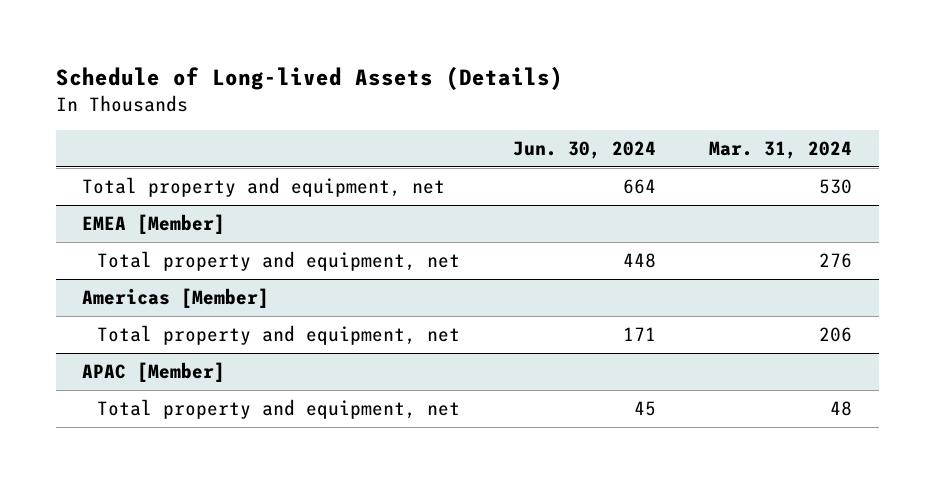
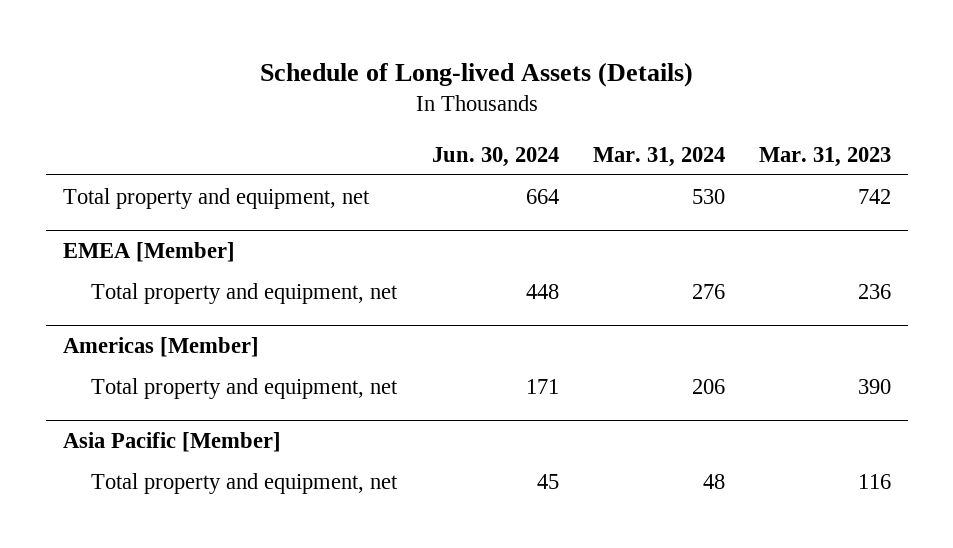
- | Jun. 30, 2024 | Mar. 31, 2024
+ | Jun. 30, 2024 | Mar. 31, 2024 | Mar. 31, 2023
- APAC [Member]
+ Asia Pacific [Member]

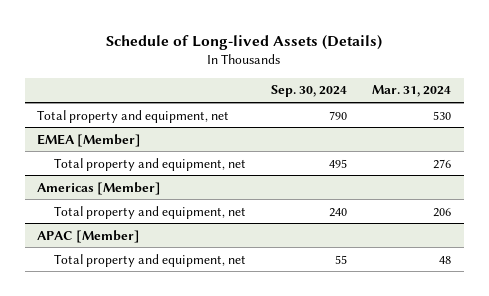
- | Jun. 30, 2024 | Mar. 31, 2024 | Mar. 31, 2023
+ | Sep. 30, 2024 | Mar. 31, 2024
- Asia Pacific [Member]
+ APAC [Member]

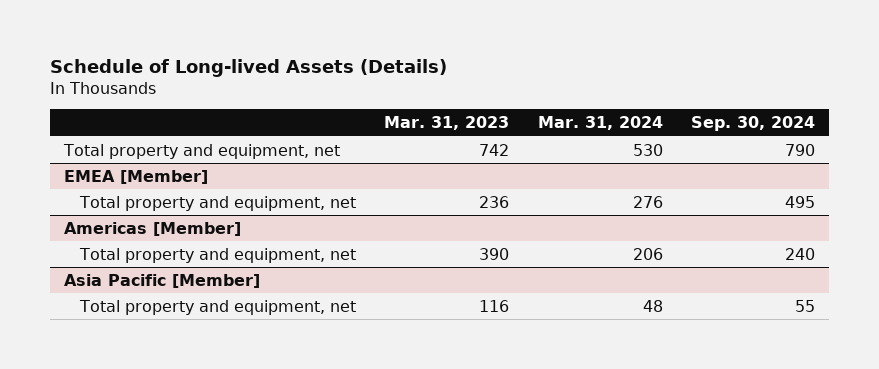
- | Sep. 30, 2024 | Mar. 31, 2024
+ | Mar. 31, 2023 | Mar. 31, 2024 | Sep. 30, 2024
- APAC [Member]
+ Asia Pacific [Member]

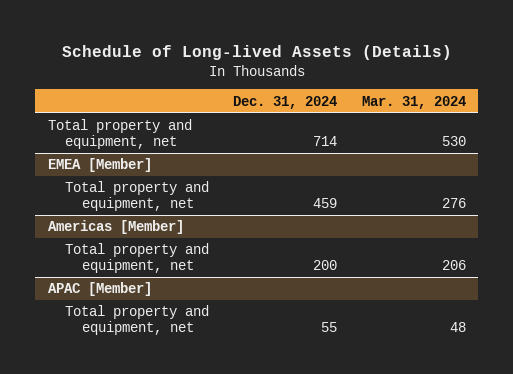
- | Mar. 31, 2023 | Mar. 31, 2024 | Sep. 30, 2024
+ | Dec. 31, 2024 | Mar. 31, 2024
- Asia Pacific [Member]
+ APAC [Member]

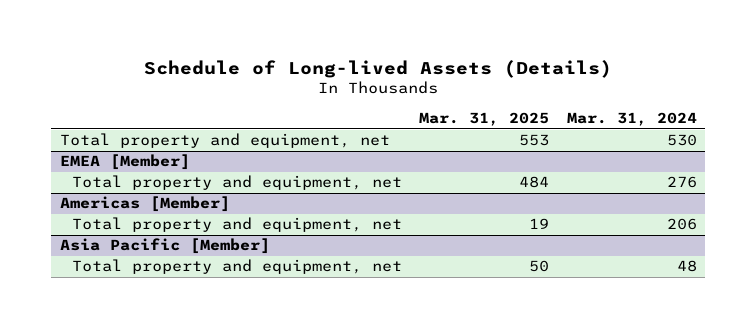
- | Dec. 31, 2024 | Mar. 31, 2024
+ | Mar. 31, 2025 | Mar. 31, 2024
- APAC [Member]
+ Asia Pacific [Member]

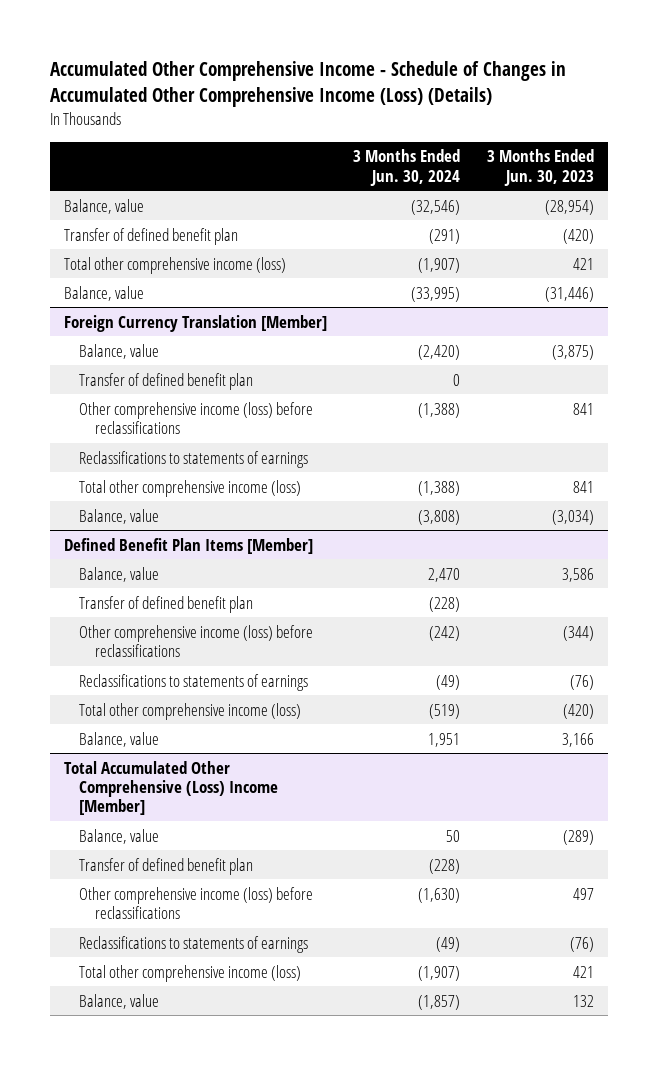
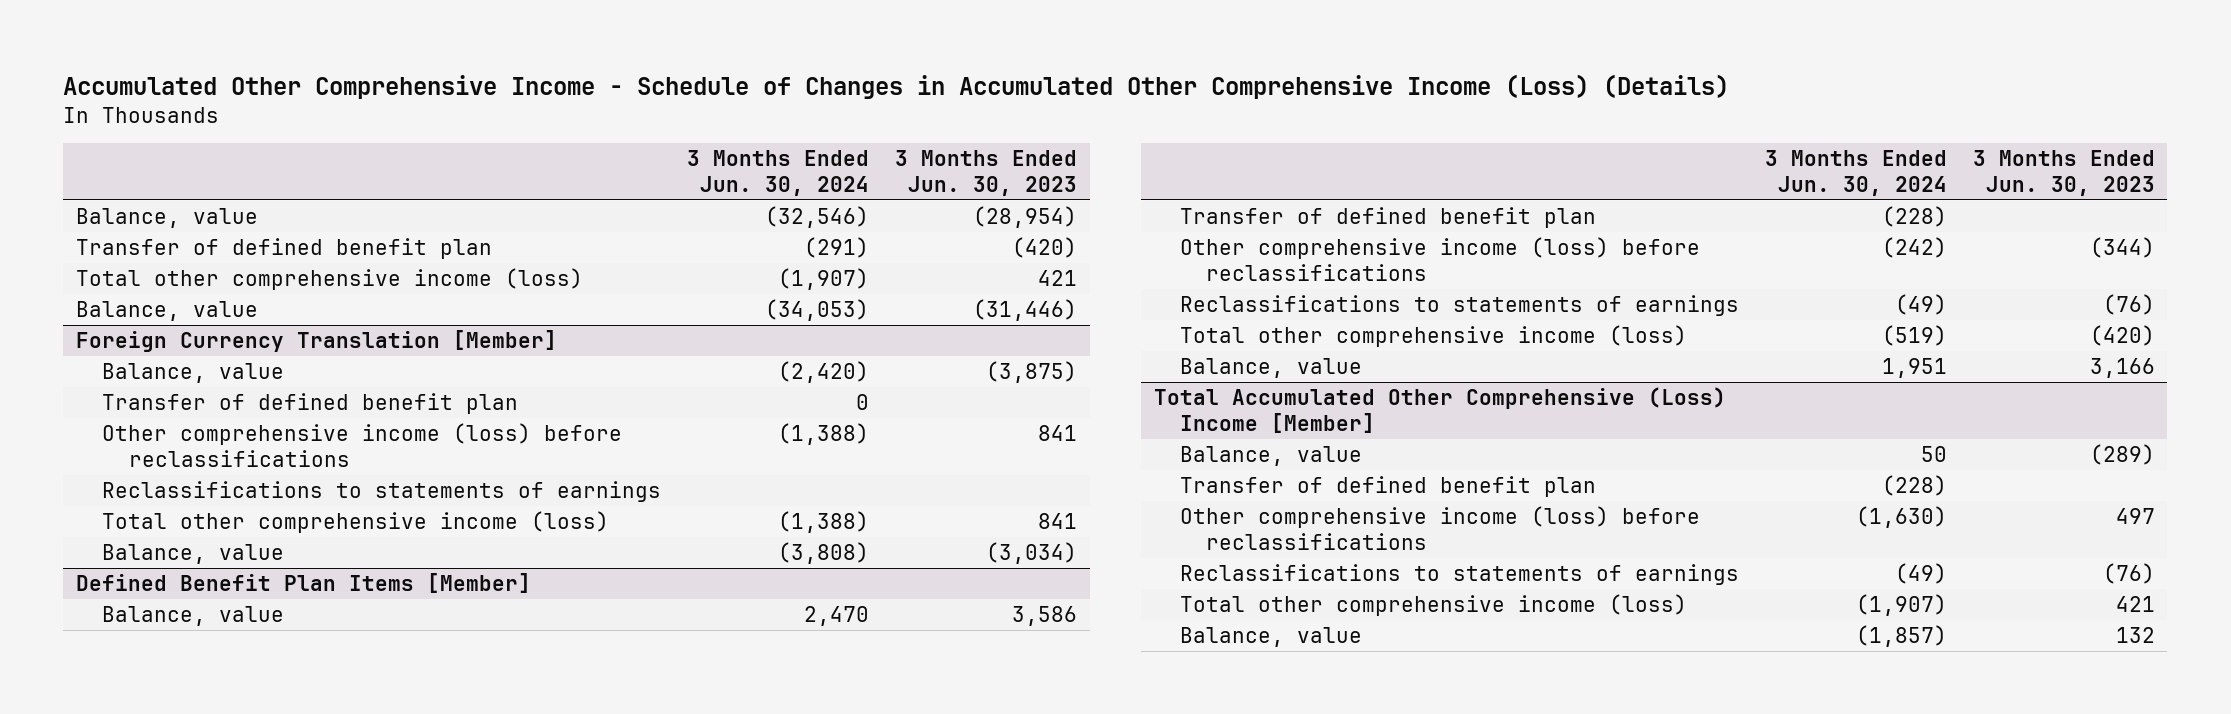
- Balance, value | (33,995) | (31,446)
+ Balance, value | (34,053) | (31,446)

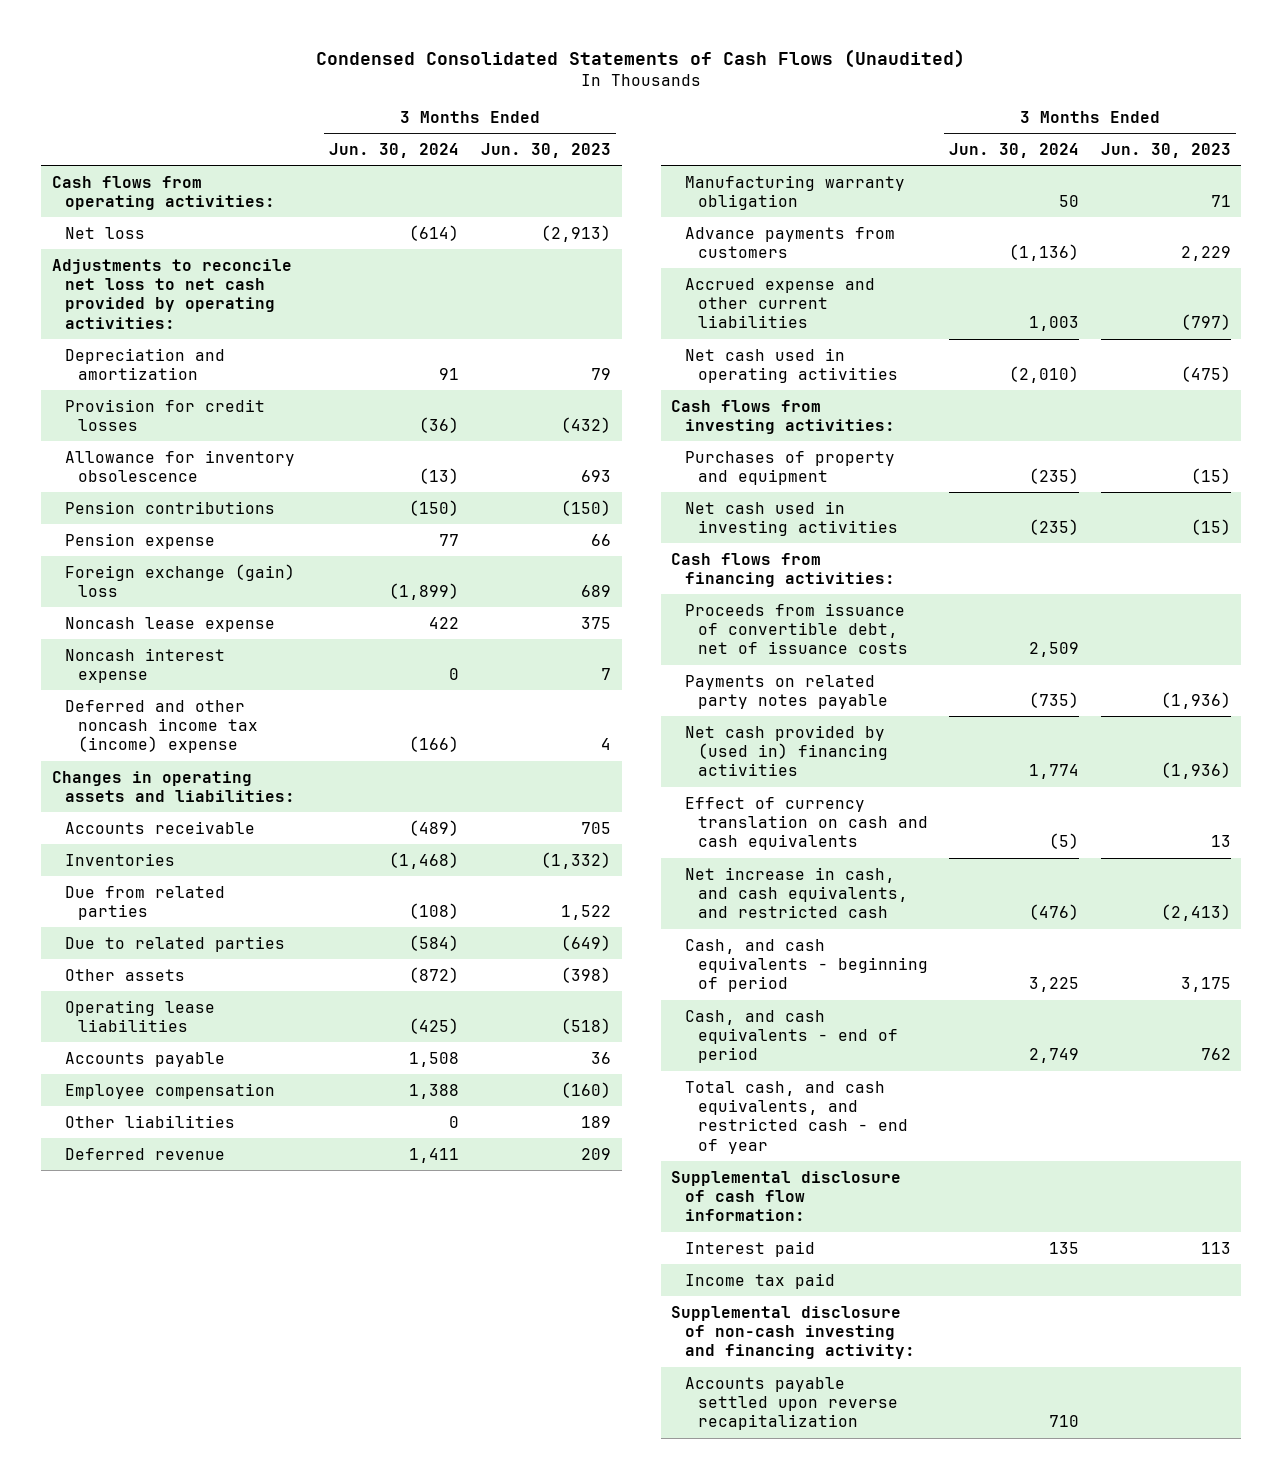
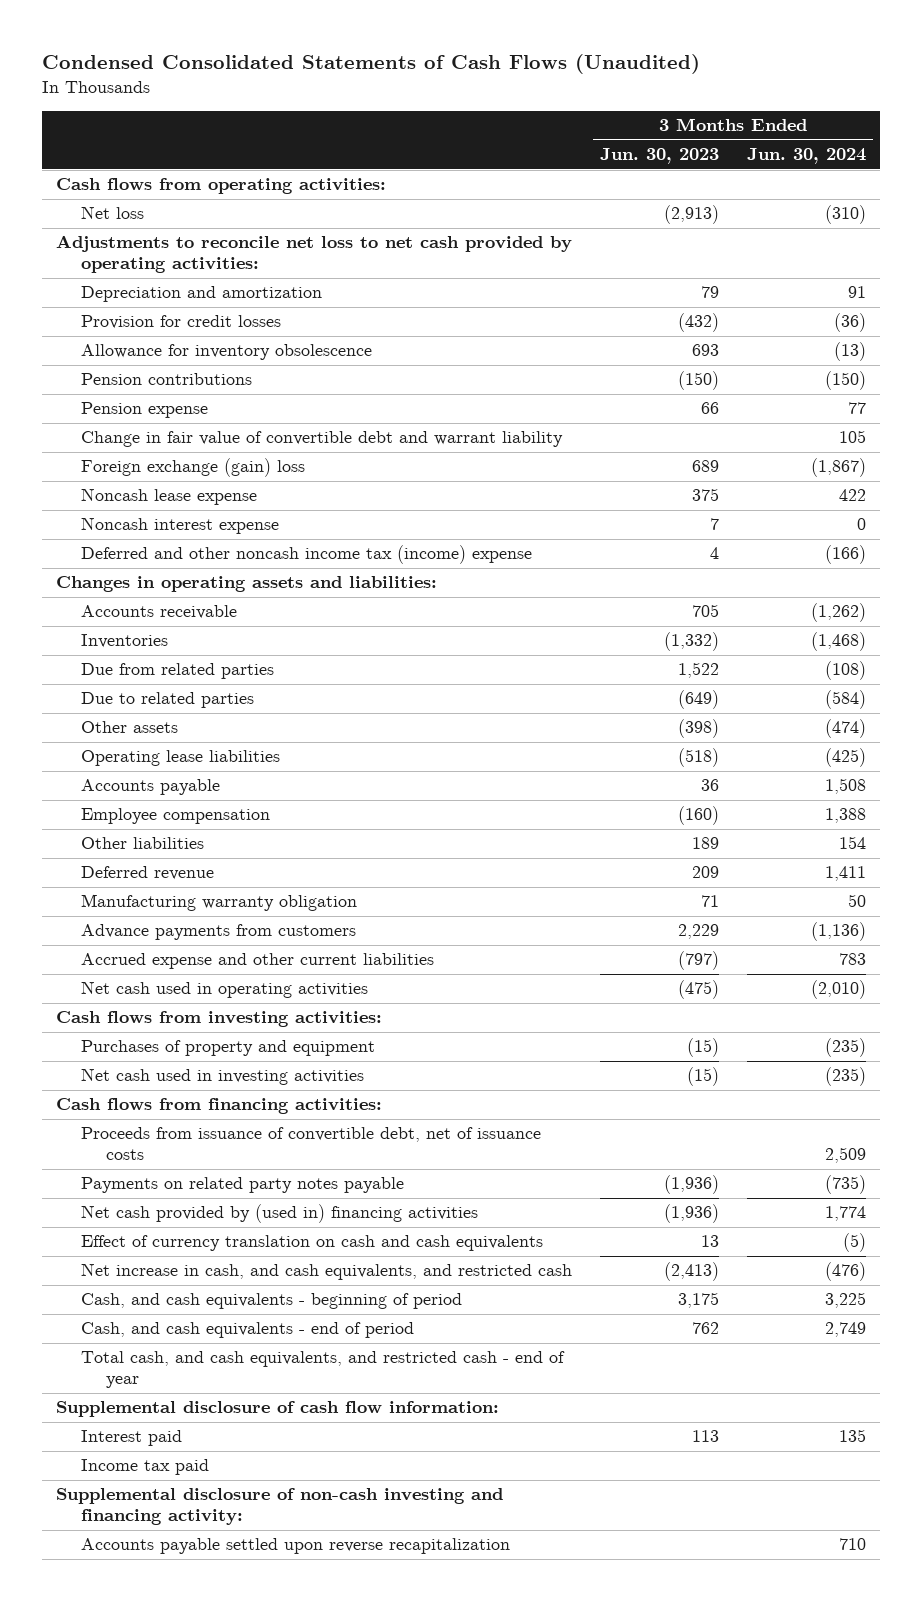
- | 3 Months Ended Jun. 30, 2024 | 3 Months Ended Jun. 30, 2023
+ | 3 Months Ended Jun. 30, 2023 | 3 Months Ended Jun. 30, 2024
- Net loss | (614) | (2,913)
+ Net loss | (2,913) | (310)
- Foreign exchange (gain) loss | (1,899) | 689
+ Change in fair value of convertible debt and warrant liability | | 105
+ Foreign exchange (gain) loss | 689 | (1,867)
- Accounts receivable | (489) | 705
+ Accounts receivable | 705 | (1,262)
- Other assets | (872) | (398)
+ Other assets | (398) | (474)
- Other liabilities | 0 | 189
+ Other liabilities | 189 | 154
- Accrued expense and other current liabilities | 1,003 | (797)
+ Accrued expense and other current liabilities | (797) | 783

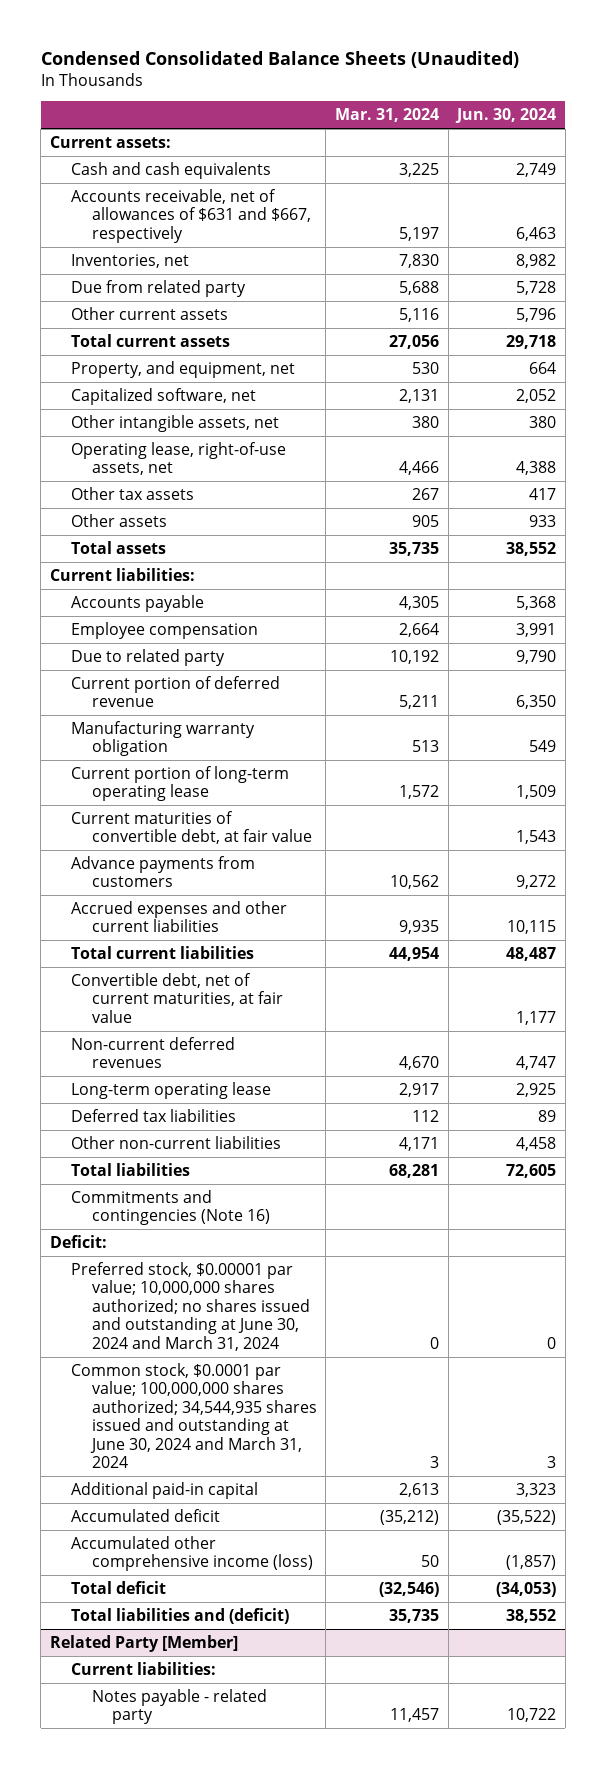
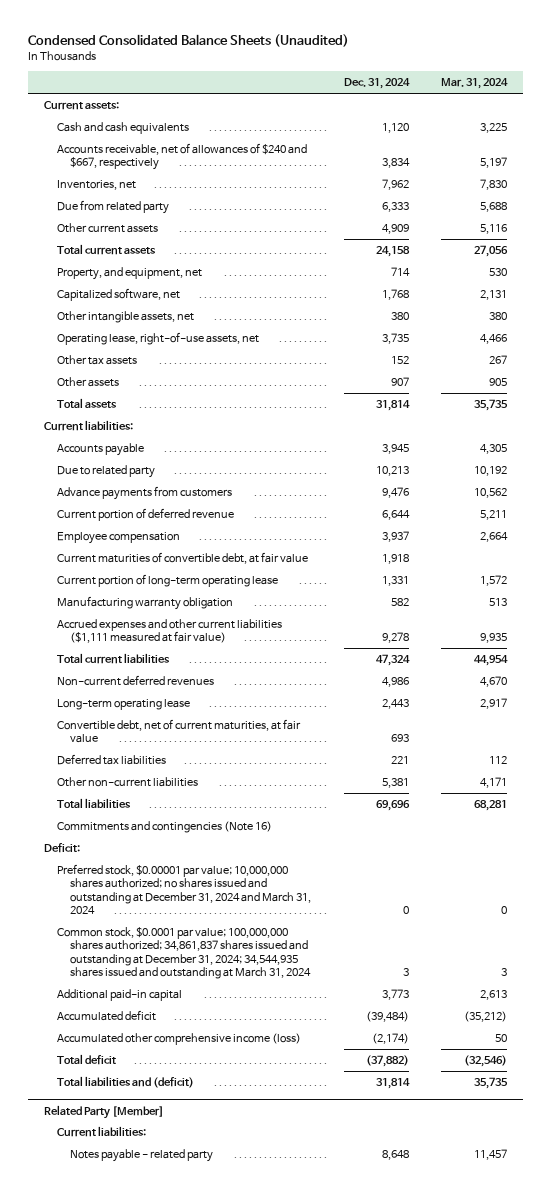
- | Mar. 31, 2024 | Jun. 30, 2024
+ | Dec. 31, 2024 | Mar. 31, 2024
- Accounts receivable, net of allowances of $631 and $667, respectively | 5,197 | 6,463
+ Accounts receivable, net of allowances of $240 and $667, respectively | 3,834 | 5,197
moved up: Advance payments from customers | 9,476 | 10,562
moved down: Employee compensation | 3,937 | 2,664
- Accrued expenses and other current liabilities | 9,935 | 10,115
moved down: Current portion of long-term operating lease | 1,331 | 1,572
moved down: Manufacturing warranty obligation | 582 | 513
+ Accrued expenses and other current liabilities ($1,111 measured at fair value) | 9,278 | 9,935
moved down: Convertible debt, net of current maturities, at fair value | 693 |
- Preferred stock, $0.00001 par value; 10,000,000 shares authorized; no shares issued and outstanding at June 30, 2024 and March 31, 2024 | 0 | 0
- Common stock, $0.0001 par value; 100,000,000 shares authorized; 34,544,935 shares issued and outstanding at June 30, 2024 and March 31, 2024 | 3 | 3
+ Preferred stock, $0.00001 par value; 10,000,000 shares authorized; no shares issued and outstanding at December 31, 2024 and March 31, 2024 | 0 | 0
+ Common stock, $0.0001 par value; 100,000,000 shares authorized; 34,861,837 shares issued and outstanding at December 31, 2024; 34,544,935 shares issued and outstanding at March 31, 2024 | 3 | 3

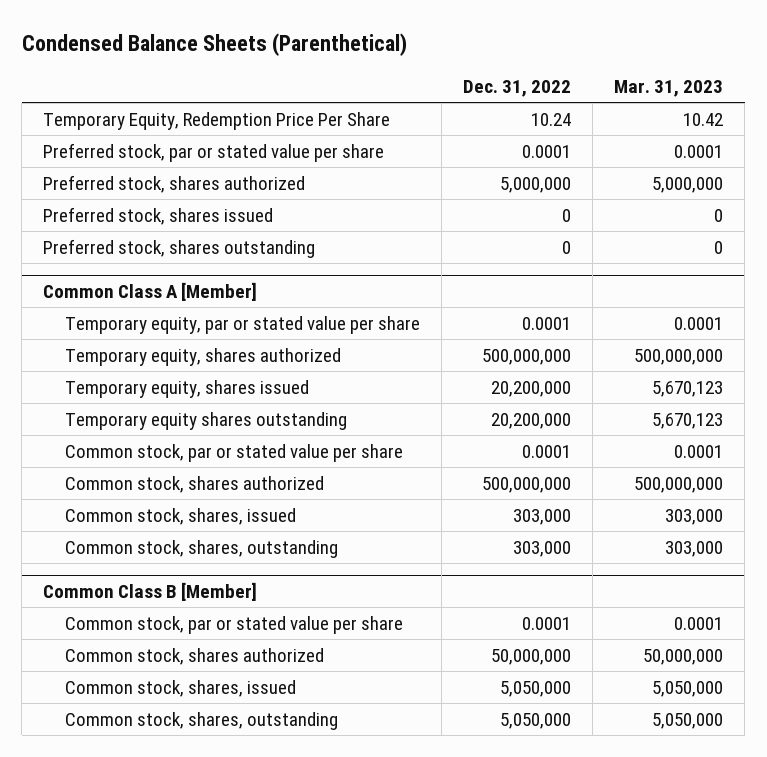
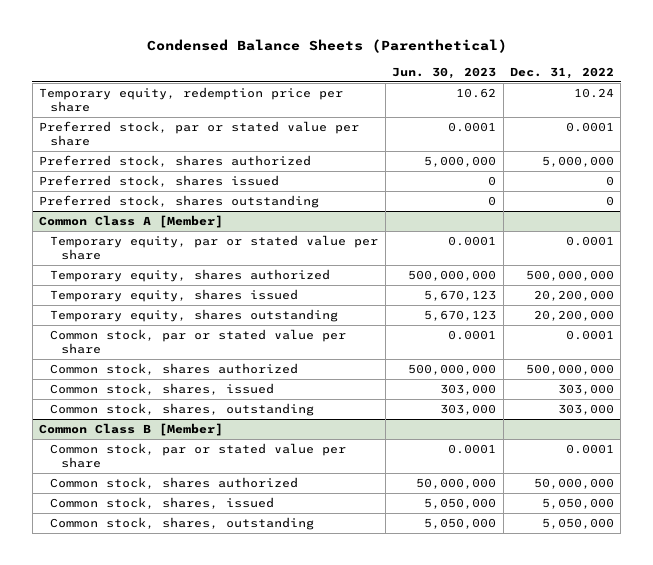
- | Dec. 31, 2022 | Mar. 31, 2023
+ | Jun. 30, 2023 | Dec. 31, 2022
- Temporary Equity, Redemption Price Per Share | 10.24 | 10.42
+ Temporary equity, redemption price per share | 10.62 | 10.24
@ Common Class A [Member]
- Temporary equity shares outstanding | 20,200,000 | 5,670,123
+ Temporary equity, shares outstanding | 5,670,123 | 20,200,000

